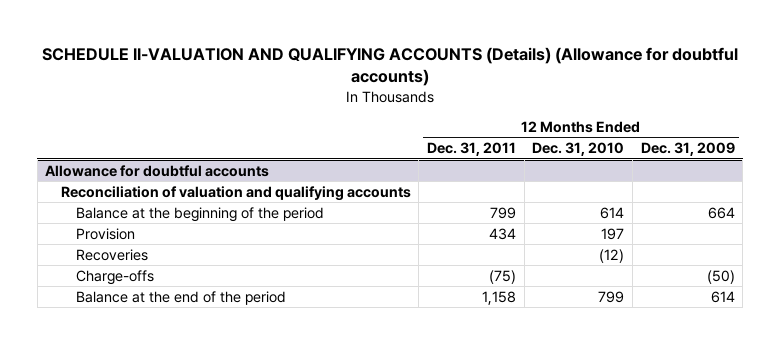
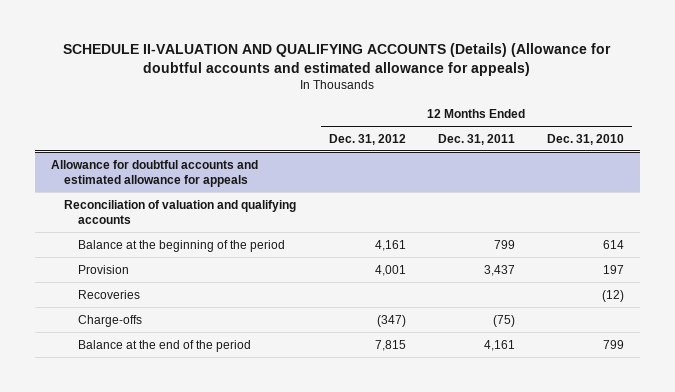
- SCHEDULE II-VALUATION AND QUALIFYING ACCOUNTS (Details) (Allowance for doubtful accounts)
+ SCHEDULE II-VALUATION AND QUALIFYING ACCOUNTS (Details) (Allowance for doubtful accounts and estimated allowance for appeals)
- | 12 Months Ended Dec. 31, 2011 | 12 Months Ended Dec. 31, 2010 | 12 Months Ended Dec. 31, 2009
+ | 12 Months Ended Dec. 31, 2012 | 12 Months Ended Dec. 31, 2011 | 12 Months Ended Dec. 31, 2010
- Allowance for doubtful accounts
+ Allowance for doubtful accounts and estimated allowance for appeals
- Provision | 434 | 197 |
+ Provision | 4,001 | 3,437 | 197
- Balance at the end of the period | 1,158 | 799 | 614
+ Balance at the end of the period | 7,815 | 4,161 | 799

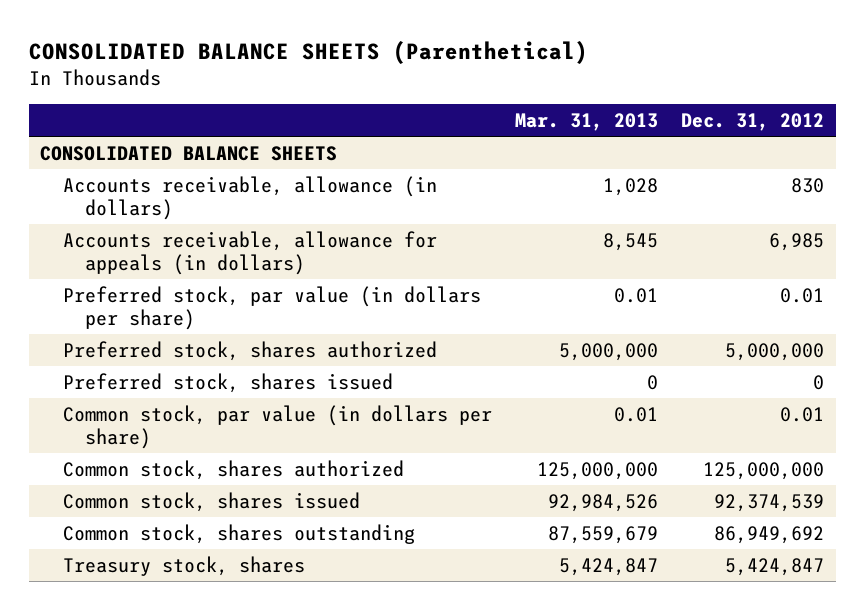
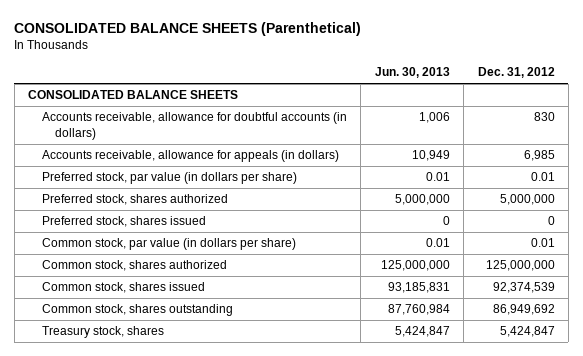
- | Mar. 31, 2013 | Dec. 31, 2012
+ | Jun. 30, 2013 | Dec. 31, 2012
- Accounts receivable, allowance (in dollars) | 1,028 | 830
+ Accounts receivable, allowance for doubtful accounts (in dollars) | 1,006 | 830

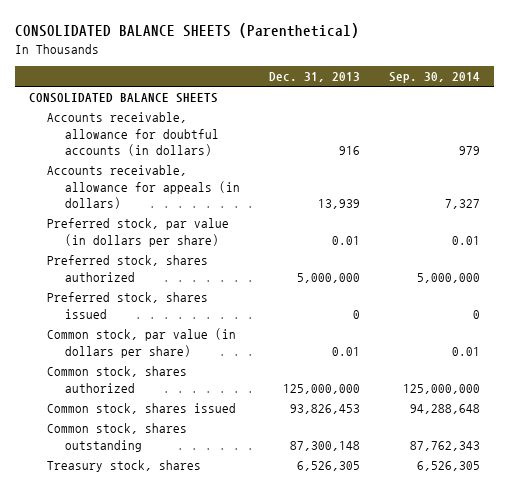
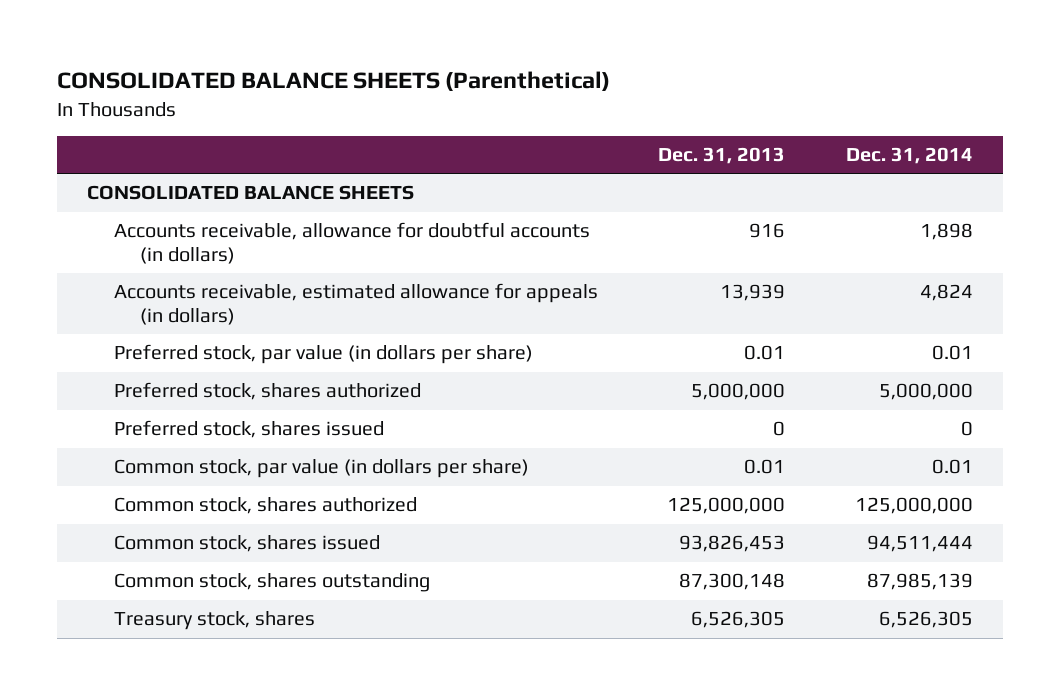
- | Dec. 31, 2013 | Sep. 30, 2014
+ | Dec. 31, 2013 | Dec. 31, 2014
- Accounts receivable, allowance for appeals (in dollars) | 13,939 | 7,327
+ Accounts receivable, estimated allowance for appeals (in dollars) | 13,939 | 4,824

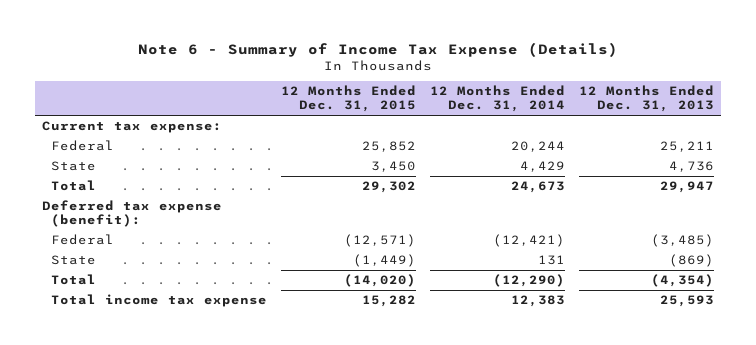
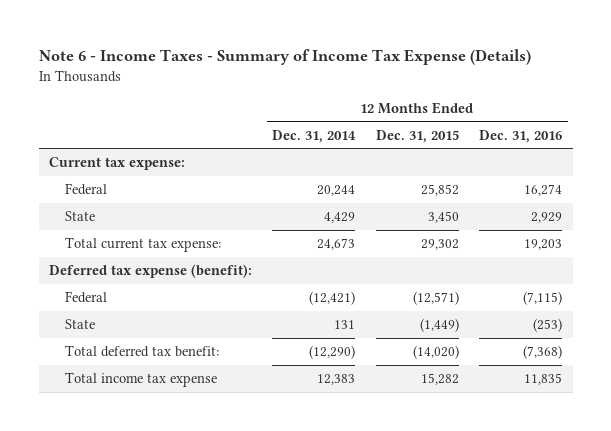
- Note 6 - Summary of Income Tax Expense (Details)
+ Note 6 - Income Taxes - Summary of Income Tax Expense (Details)
- | 12 Months Ended Dec. 31, 2015 | 12 Months Ended Dec. 31, 2014 | 12 Months Ended Dec. 31, 2013
+ | 12 Months Ended Dec. 31, 2014 | 12 Months Ended Dec. 31, 2015 | 12 Months Ended Dec. 31, 2016
- Total | 29,302 | 24,673 | 29,947
+ Total current tax expense: | 24,673 | 29,302 | 19,203
- Total | (14,020) | (12,290) | (4,354)
+ Total deferred tax benefit: | (12,290) | (14,020) | (7,368)

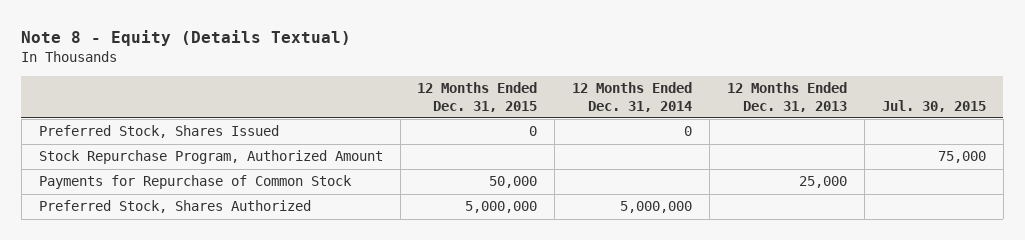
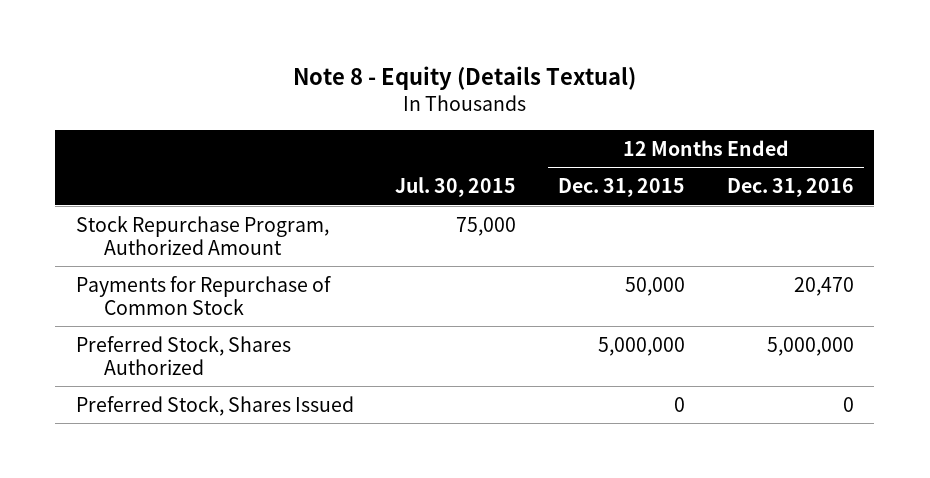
- | 12 Months Ended Dec. 31, 2015 | 12 Months Ended Dec. 31, 2014 | 12 Months Ended Dec. 31, 2013 | Jul. 30, 2015
+ | Jul. 30, 2015 | 12 Months Ended Dec. 31, 2015 | 12 Months Ended Dec. 31, 2016
moved down: Preferred Stock, Shares Issued | | 0 | 0

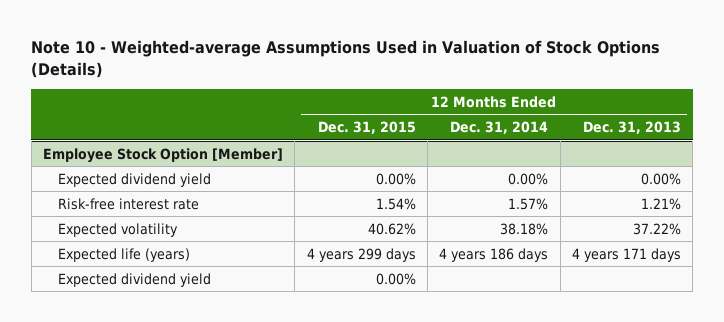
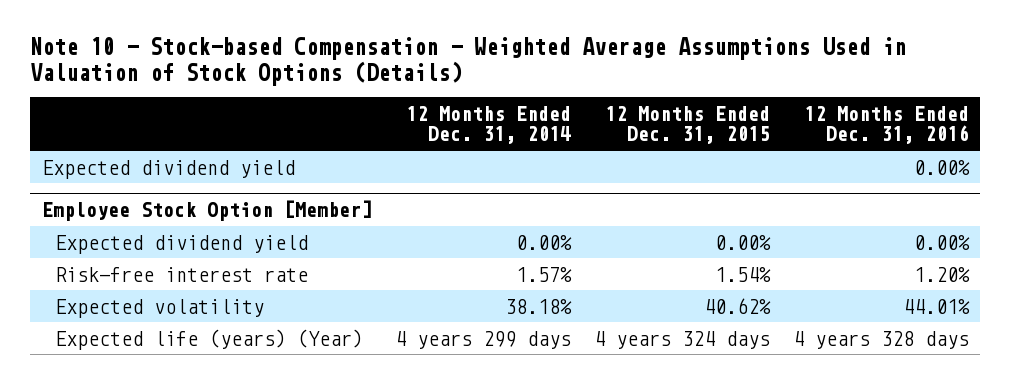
- Note 10 - Weighted-average Assumptions Used in Valuation of Stock Options (Details)
+ Note 10 - Stock-based Compensation - Weighted Average Assumptions Used in Valuation of Stock Options (Details)
- | 12 Months Ended Dec. 31, 2015 | 12 Months Ended Dec. 31, 2014 | 12 Months Ended Dec. 31, 2013
+ | 12 Months Ended Dec. 31, 2014 | 12 Months Ended Dec. 31, 2015 | 12 Months Ended Dec. 31, 2016
+ Expected dividend yield | | | 0.00%
@ Employee Stock Option [Member]
- Expected life (years) | 4 years 299 days | 4 years 186 days | 4 years 171 days
- Expected dividend yield | 0.00% | |
+ Expected life (years) (Year) | 4 years 299 days | 4 years 324 days | 4 years 328 days

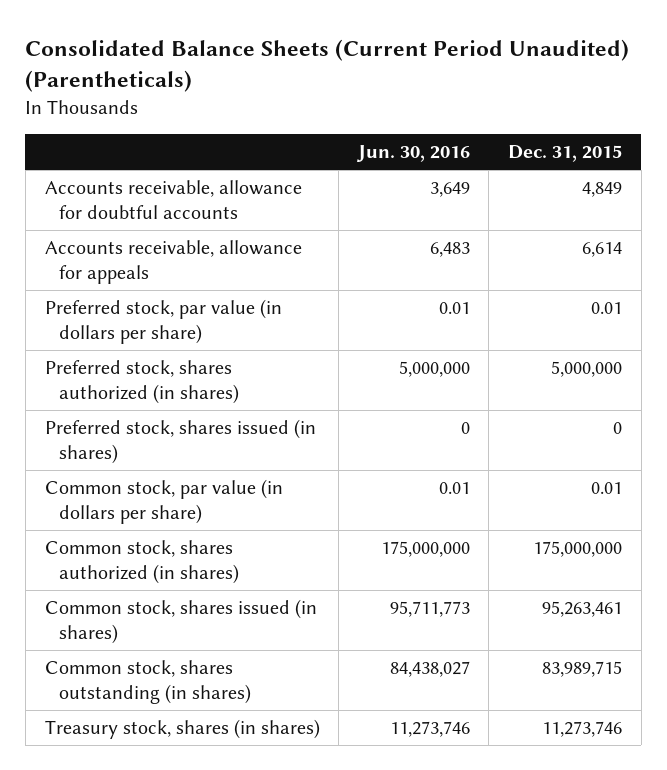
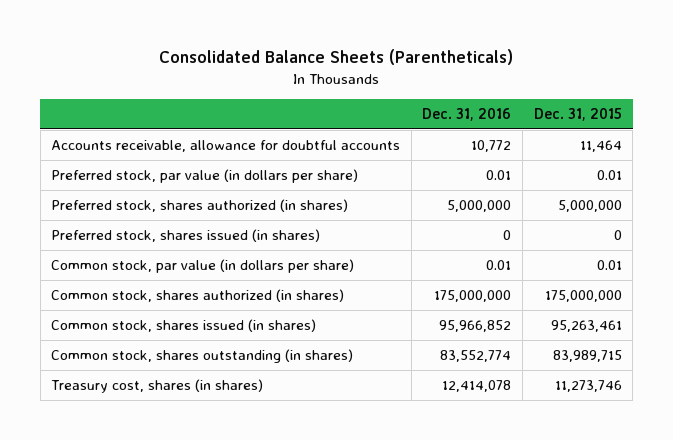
- Consolidated Balance Sheets (Current Period Unaudited) (Parentheticals)
+ Consolidated Balance Sheets (Parentheticals)
- | Jun. 30, 2016 | Dec. 31, 2015
+ | Dec. 31, 2016 | Dec. 31, 2015
- Accounts receivable, allowance for doubtful accounts | 3,649 | 4,849
- Accounts receivable, allowance for appeals | 6,483 | 6,614
+ Accounts receivable, allowance for doubtful accounts | 10,772 | 11,464
- Treasury stock, shares (in shares) | 11,273,746 | 11,273,746
+ Treasury cost, shares (in shares) | 12,414,078 | 11,273,746

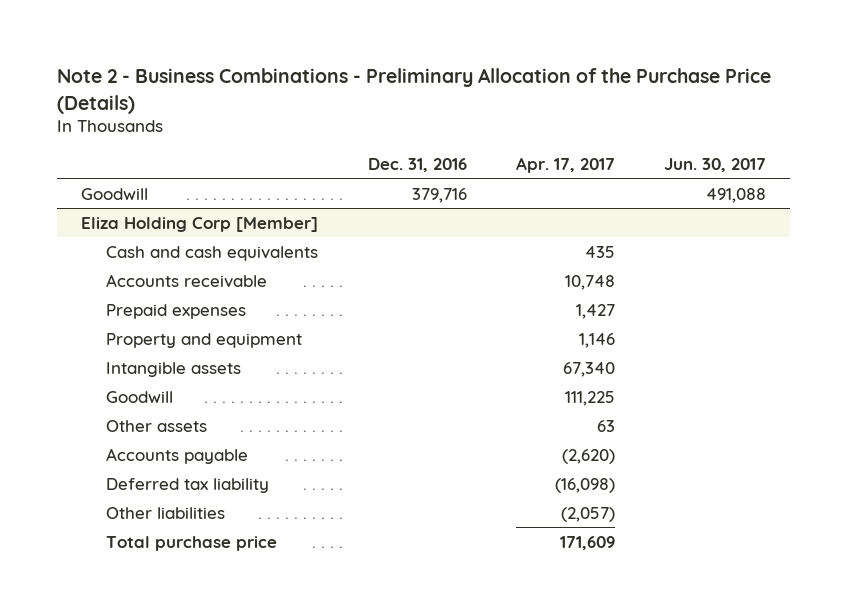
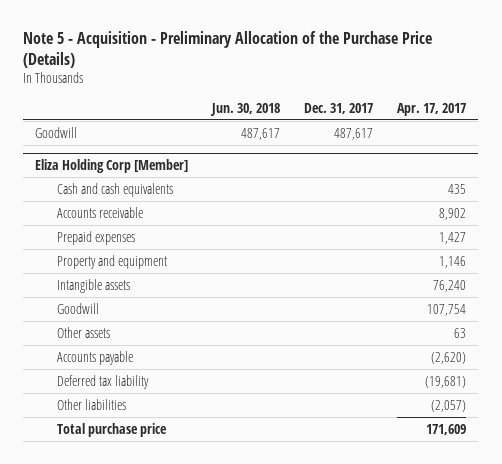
- Note 2 - Business Combinations - Preliminary Allocation of the Purchase Price (Details)
+ Note 5 - Acquisition - Preliminary Allocation of the Purchase Price (Details)
- | Dec. 31, 2016 | Apr. 17, 2017 | Jun. 30, 2017
+ | Jun. 30, 2018 | Dec. 31, 2017 | Apr. 17, 2017
@ Eliza Holding Corp [Member]
- Accounts receivable | | 10,748 |
+ Accounts receivable | | | 8,902
- Intangible assets | | 67,340 |
- Goodwill | | 111,225 |
+ Intangible assets | | | 76,240
+ Goodwill | | | 107,754
- Deferred tax liability | | (16,098) |
+ Deferred tax liability | | | (19,681)

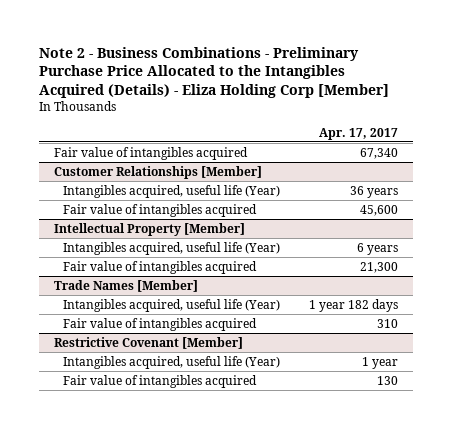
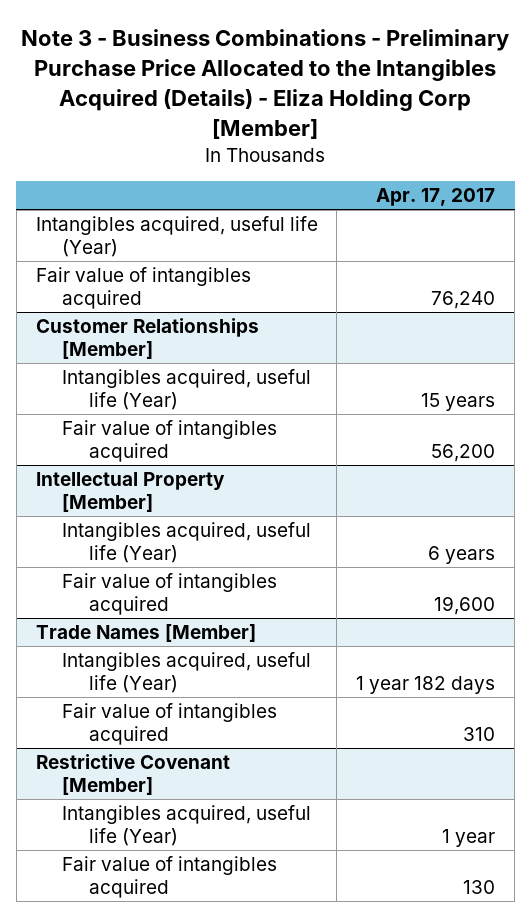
- Note 2 - Business Combinations - Preliminary Purchase Price Allocated to the Intangibles Acquired (Details) - Eliza Holding Corp [Member]
+ Note 3 - Business Combinations - Preliminary Purchase Price Allocated to the Intangibles Acquired (Details) - Eliza Holding Corp [Member]
- Fair value of intangibles acquired | 67,340
+ Intangibles acquired, useful life (Year)
+ Fair value of intangibles acquired | 76,240
@ Customer Relationships [Member]
- Intangibles acquired, useful life (Year) | 36 years
- Fair value of intangibles acquired | 45,600
+ Intangibles acquired, useful life (Year) | 15 years
+ Fair value of intangibles acquired | 56,200
@ Intellectual Property [Member]
- Fair value of intangibles acquired | 21,300
+ Fair value of intangibles acquired | 19,600

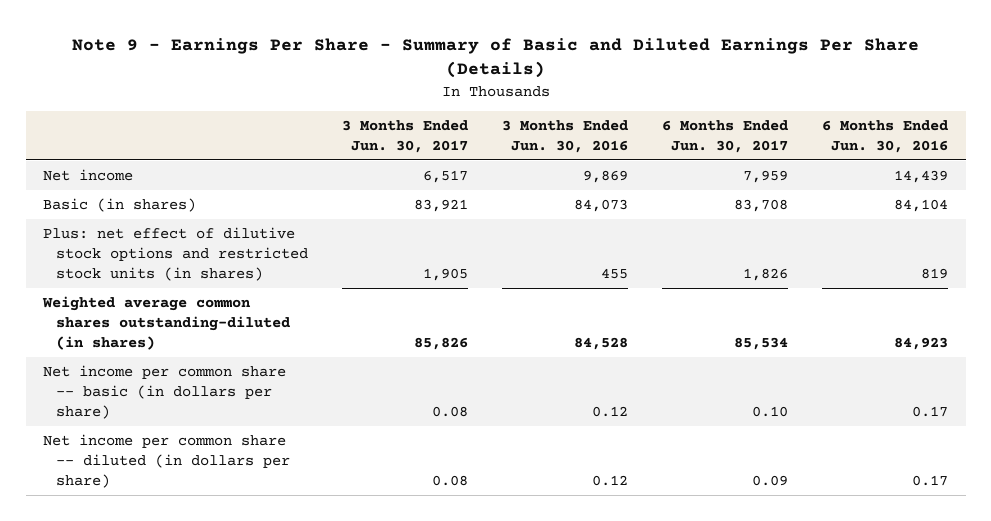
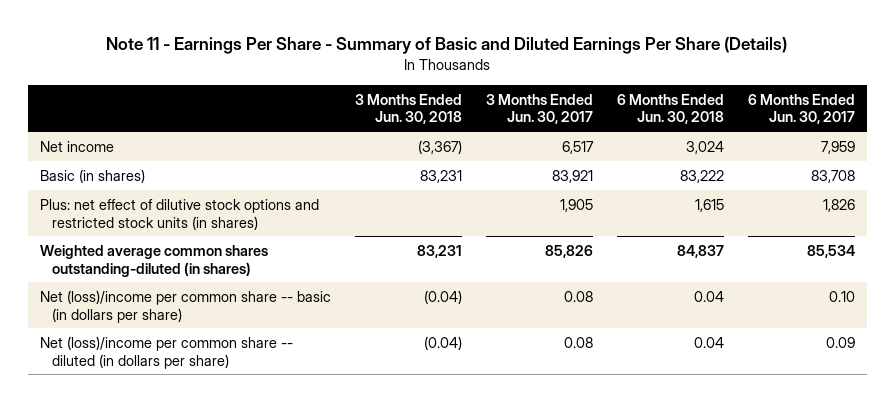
- Note 9 - Earnings Per Share - Summary of Basic and Diluted Earnings Per Share (Details)
+ Note 11 - Earnings Per Share - Summary of Basic and Diluted Earnings Per Share (Details)
- | 3 Months Ended Jun. 30, 2017 | 3 Months Ended Jun. 30, 2016 | 6 Months Ended Jun. 30, 2017 | 6 Months Ended Jun. 30, 2016
+ | 3 Months Ended Jun. 30, 2018 | 3 Months Ended Jun. 30, 2017 | 6 Months Ended Jun. 30, 2018 | 6 Months Ended Jun. 30, 2017
- Net income per common share -- basic (in dollars per share) | 0.08 | 0.12 | 0.10 | 0.17
- Net income per common share -- diluted (in dollars per share) | 0.08 | 0.12 | 0.09 | 0.17
+ Net (loss)/income per common share -- basic (in dollars per share) | (0.04) | 0.08 | 0.04 | 0.10
+ Net (loss)/income per common share -- diluted (in dollars per share) | (0.04) | 0.08 | 0.04 | 0.09

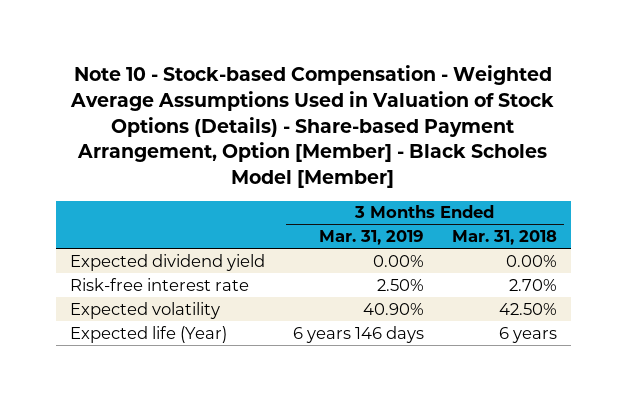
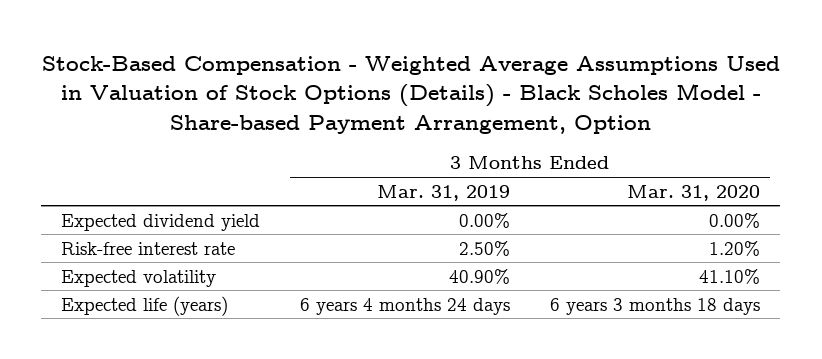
- Note 10 - Stock-based Compensation - Weighted Average Assumptions Used in Valuation of Stock Options (Details) - Share-based Payment Arrangement, Option [Member] - Black Scholes Model [Member]
+ Stock-Based Compensation - Weighted Average Assumptions Used in Valuation of Stock Options (Details) - Black Scholes Model - Share-based Payment Arrangement, Option
- | 3 Months Ended Mar. 31, 2019 | 3 Months Ended Mar. 31, 2018
+ | 3 Months Ended Mar. 31, 2019 | 3 Months Ended Mar. 31, 2020
- Expected life (Year) | 6 years 146 days | 6 years
+ Expected life (years) | 6 years 4 months 24 days | 6 years 3 months 18 days

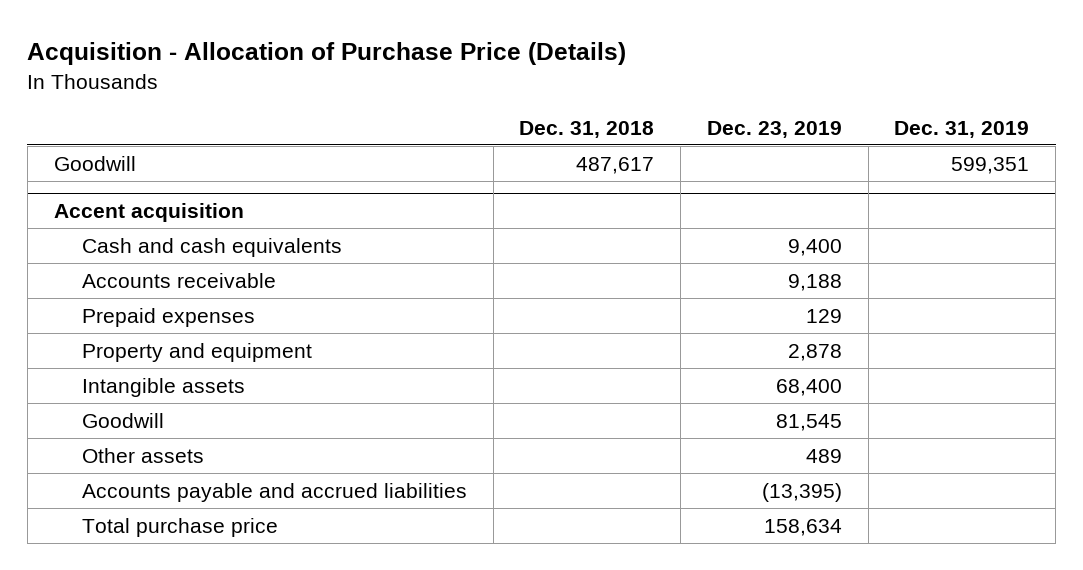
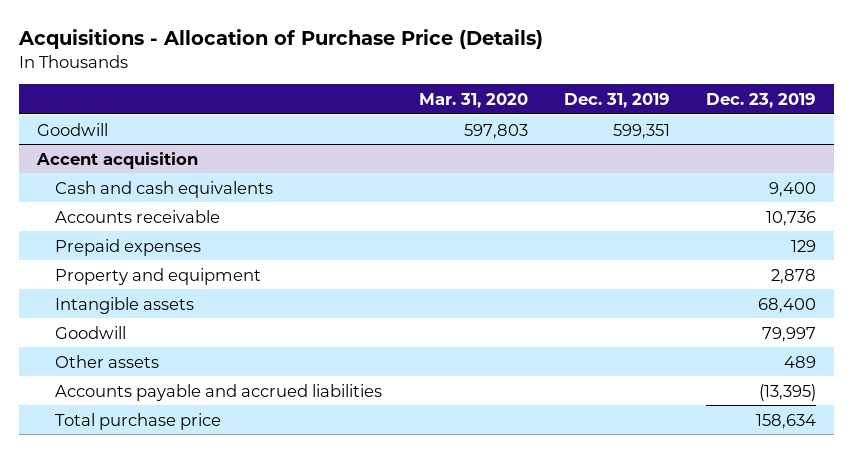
- Acquisition - Allocation of Purchase Price (Details)
+ Acquisitions - Allocation of Purchase Price (Details)
- | Dec. 31, 2018 | Dec. 23, 2019 | Dec. 31, 2019
+ | Mar. 31, 2020 | Dec. 31, 2019 | Dec. 23, 2019
@ Accent acquisition
- Accounts receivable | | 9,188 |
+ Accounts receivable | | | 10,736
- Goodwill | | 81,545 |
+ Goodwill | | | 79,997

